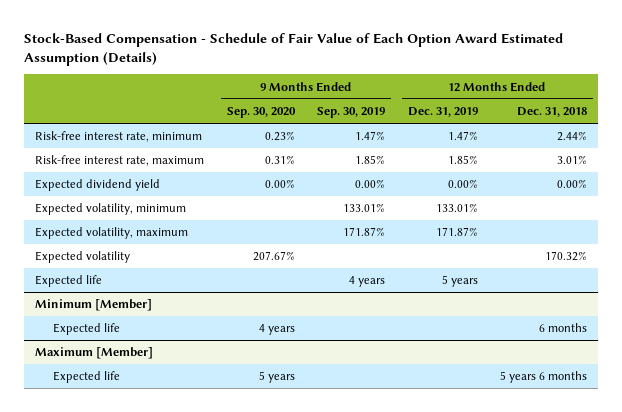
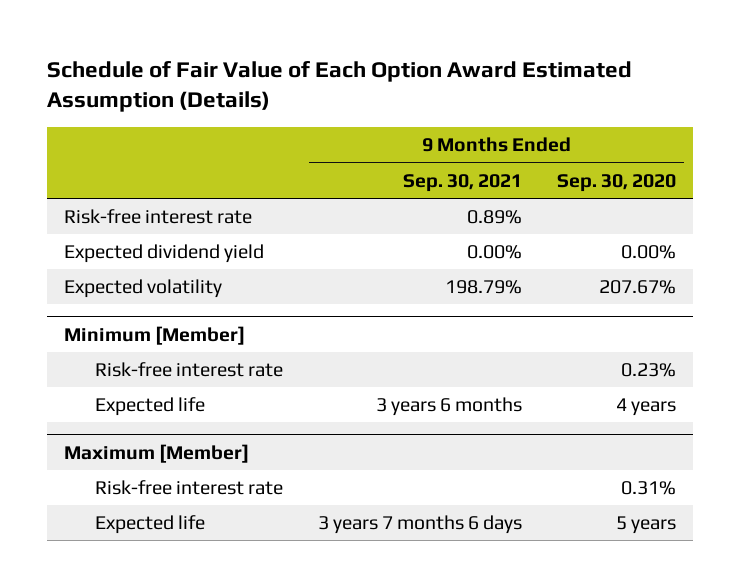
- Stock-Based Compensation - Schedule of Fair Value of Each Option Award Estimated Assumption (Details)
+ Schedule of Fair Value of Each Option Award Estimated Assumption (Details)
- | 9 Months Ended Sep. 30, 2020 | 9 Months Ended Sep. 30, 2019 | 12 Months Ended Dec. 31, 2019 | 12 Months Ended Dec. 31, 2018
+ | 9 Months Ended Sep. 30, 2021 | 9 Months Ended Sep. 30, 2020
- Risk-free interest rate, minimum | 0.23% | 1.47% | 1.47% | 2.44%
- Risk-free interest rate, maximum | 0.31% | 1.85% | 1.85% | 3.01%
+ Risk-free interest rate | 0.89% |
- Expected volatility, minimum | | 133.01% | 133.01% |
- Expected volatility, maximum | | 171.87% | 171.87% |
- Expected life | | 4 years | 5 years |
@ Minimum [Member]
+ Risk-free interest rate | | 0.23%
@ Maximum [Member]
+ Risk-free interest rate | | 0.31%

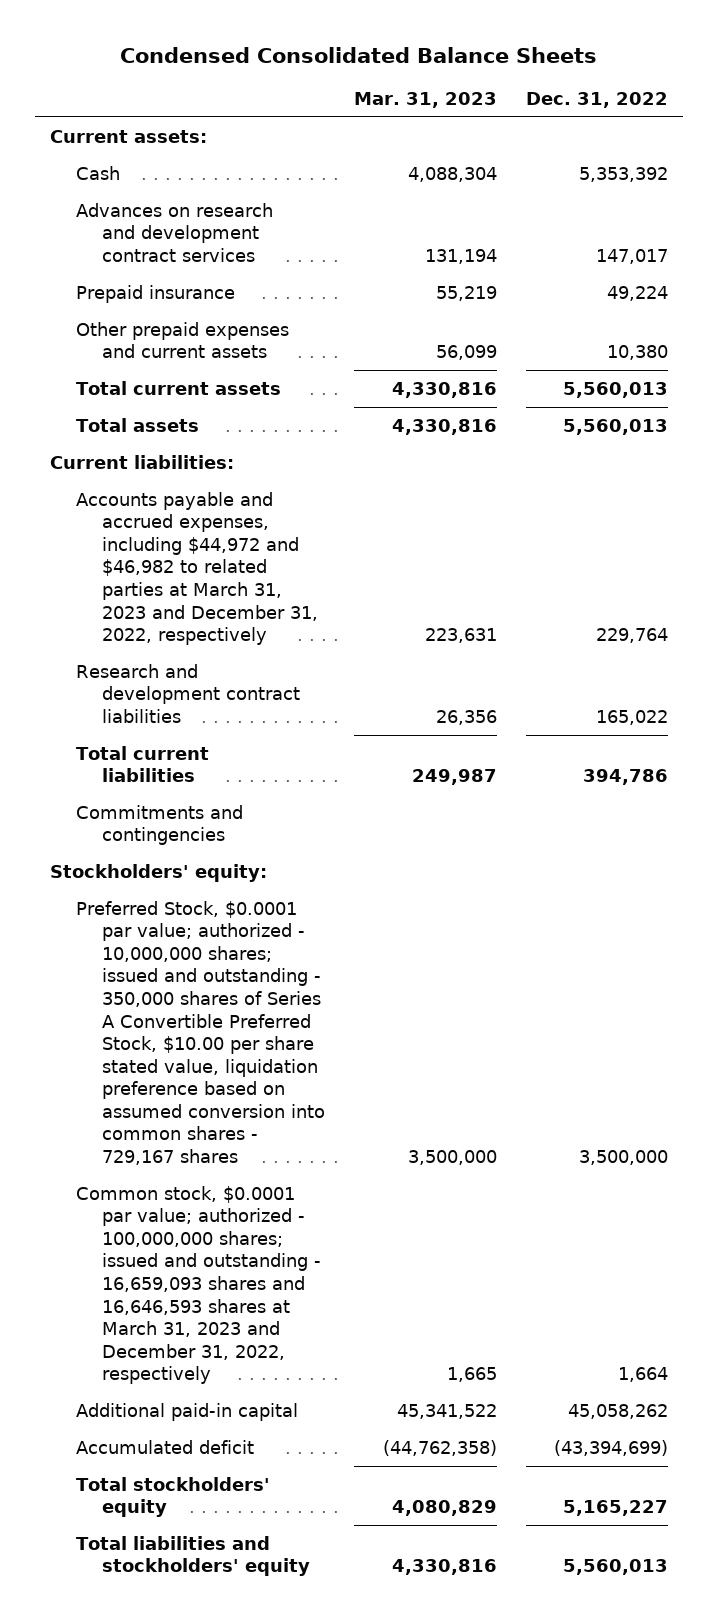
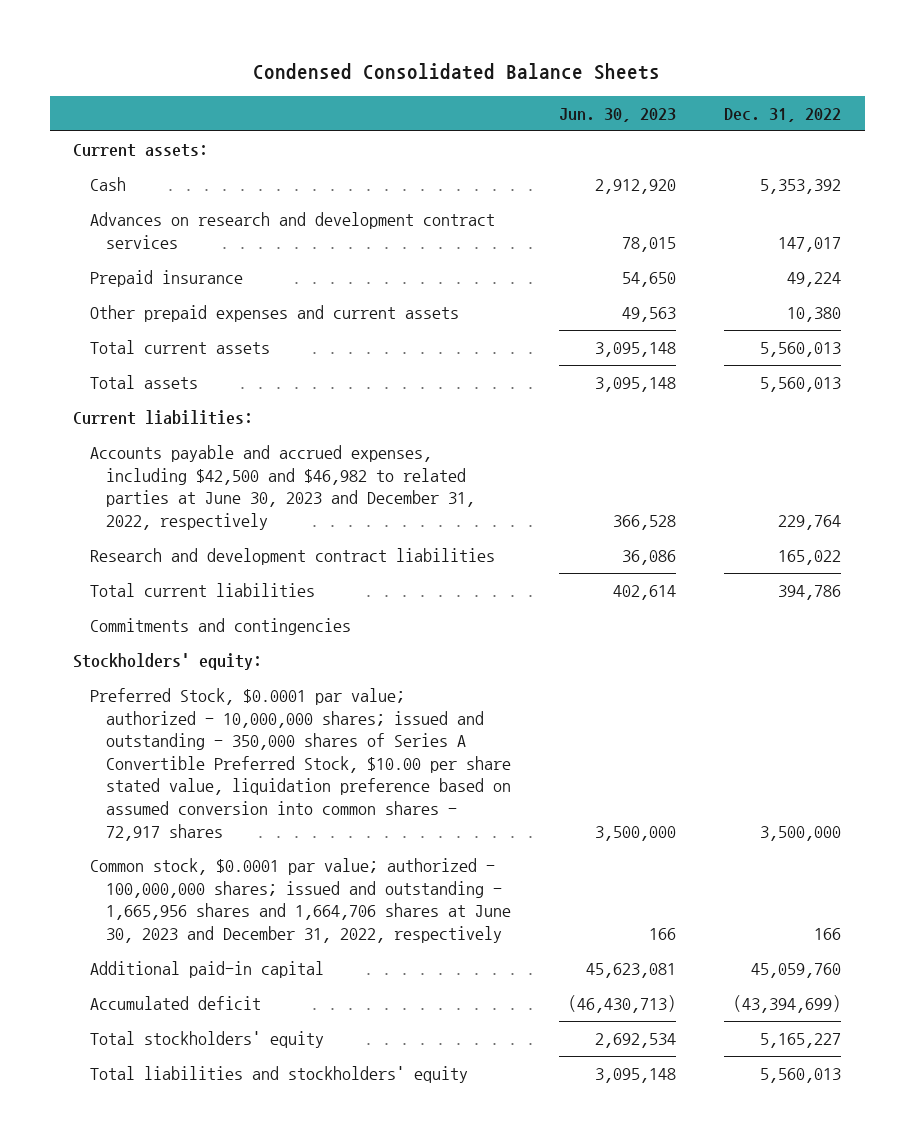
- | Mar. 31, 2023 | Dec. 31, 2022
+ | Jun. 30, 2023 | Dec. 31, 2022
- Accounts payable and accrued expenses, including $44,972 and $46,982 to related parties at March 31, 2023 and December 31, 2022, respectively | 223,631 | 229,764
+ Accounts payable and accrued expenses, including $42,500 and $46,982 to related parties at June 30, 2023 and December 31, 2022, respectively | 366,528 | 229,764
- Preferred Stock, $0.0001 par value; authorized - 10,000,000 shares; issued and outstanding - 350,000 shares of Series A Convertible Preferred Stock, $10.00 per share stated value, liquidation preference based on assumed conversion into common shares - 729,167 shares | 3,500,000 | 3,500,000
- Common stock, $0.0001 par value; authorized - 100,000,000 shares; issued and outstanding - 16,659,093 shares and 16,646,593 shares at March 31, 2023 and December 31, 2022, respectively | 1,665 | 1,664
- Additional paid-in capital | 45,341,522 | 45,058,262
+ Preferred Stock, $0.0001 par value; authorized - 10,000,000 shares; issued and outstanding - 350,000 shares of Series A Convertible Preferred Stock, $10.00 per share stated value, liquidation preference based on assumed conversion into common shares - 72,917 shares | 3,500,000 | 3,500,000
+ Common stock, $0.0001 par value; authorized - 100,000,000 shares; issued and outstanding - 1,665,956 shares and 1,664,706 shares at June 30, 2023 and December 31, 2022, respectively | 166 | 166
+ Additional paid-in capital | 45,623,081 | 45,059,760

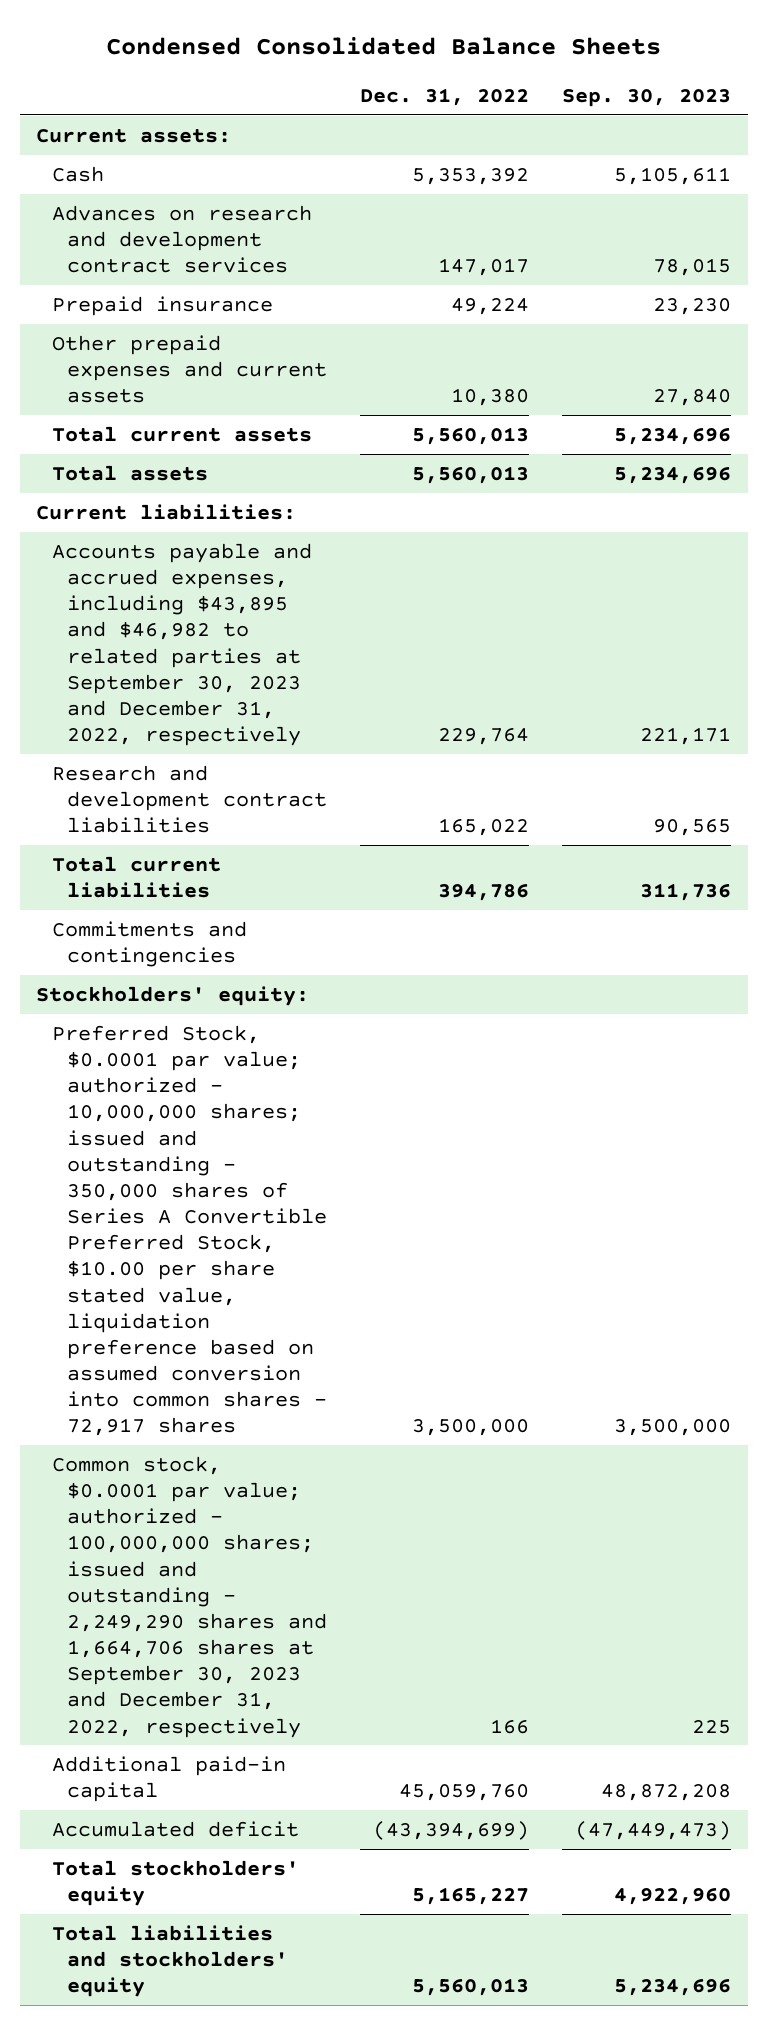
- | Jun. 30, 2023 | Dec. 31, 2022
+ | Dec. 31, 2022 | Sep. 30, 2023
- Accounts payable and accrued expenses, including $42,500 and $46,982 to related parties at June 30, 2023 and December 31, 2022, respectively | 366,528 | 229,764
+ Accounts payable and accrued expenses, including $43,895 and $46,982 to related parties at September 30, 2023 and December 31, 2022, respectively | 229,764 | 221,171
- Common stock, $0.0001 par value; authorized - 100,000,000 shares; issued and outstanding - 1,665,956 shares and 1,664,706 shares at June 30, 2023 and December 31, 2022, respectively | 166 | 166
+ Common stock, $0.0001 par value; authorized - 100,000,000 shares; issued and outstanding - 2,249,290 shares and 1,664,706 shares at September 30, 2023 and December 31, 2022, respectively | 166 | 225

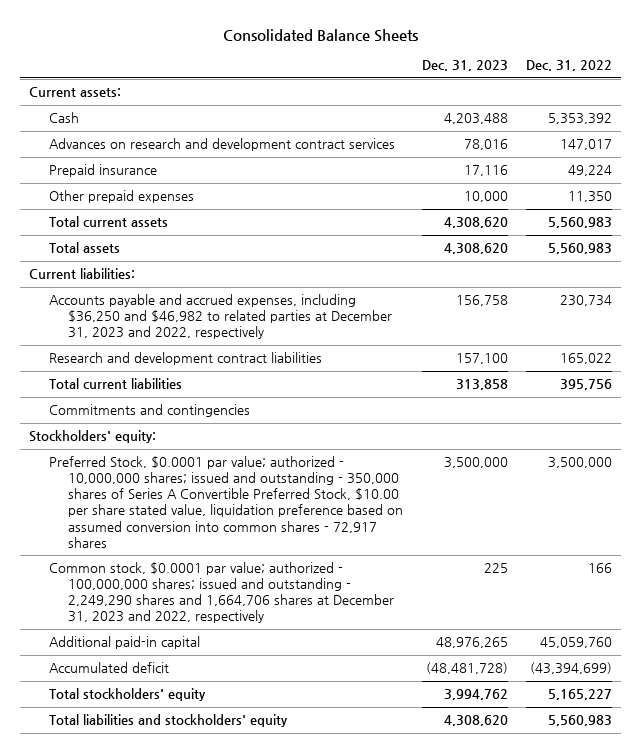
- Condensed Consolidated Balance Sheets
+ Consolidated Balance Sheets
- | Dec. 31, 2022 | Sep. 30, 2023
+ | Dec. 31, 2023 | Dec. 31, 2022
- Other prepaid expenses and current assets | 10,380 | 27,840
- Total current assets | 5,560,013 | 5,234,696
- Total assets | 5,560,013 | 5,234,696
+ Other prepaid expenses | 10,000 | 11,350
+ Total current assets | 4,308,620 | 5,560,983
+ Total assets | 4,308,620 | 5,560,983
- Accounts payable and accrued expenses, including $43,895 and $46,982 to related parties at September 30, 2023 and December 31, 2022, respectively | 229,764 | 221,171
+ Accounts payable and accrued expenses, including $36,250 and $46,982 to related parties at December 31, 2023 and 2022, respectively | 156,758 | 230,734
- Total current liabilities | 394,786 | 311,736
+ Total current liabilities | 313,858 | 395,756
- Common stock, $0.0001 par value; authorized - 100,000,000 shares; issued and outstanding - 2,249,290 shares and 1,664,706 shares at September 30, 2023 and December 31, 2022, respectively | 166 | 225
+ Common stock, $0.0001 par value; authorized - 100,000,000 shares; issued and outstanding - 2,249,290 shares and 1,664,706 shares at December 31, 2023 and 2022, respectively | 225 | 166
- Total liabilities and stockholders' equity | 5,560,013 | 5,234,696
+ Total liabilities and stockholders' equity | 4,308,620 | 5,560,983

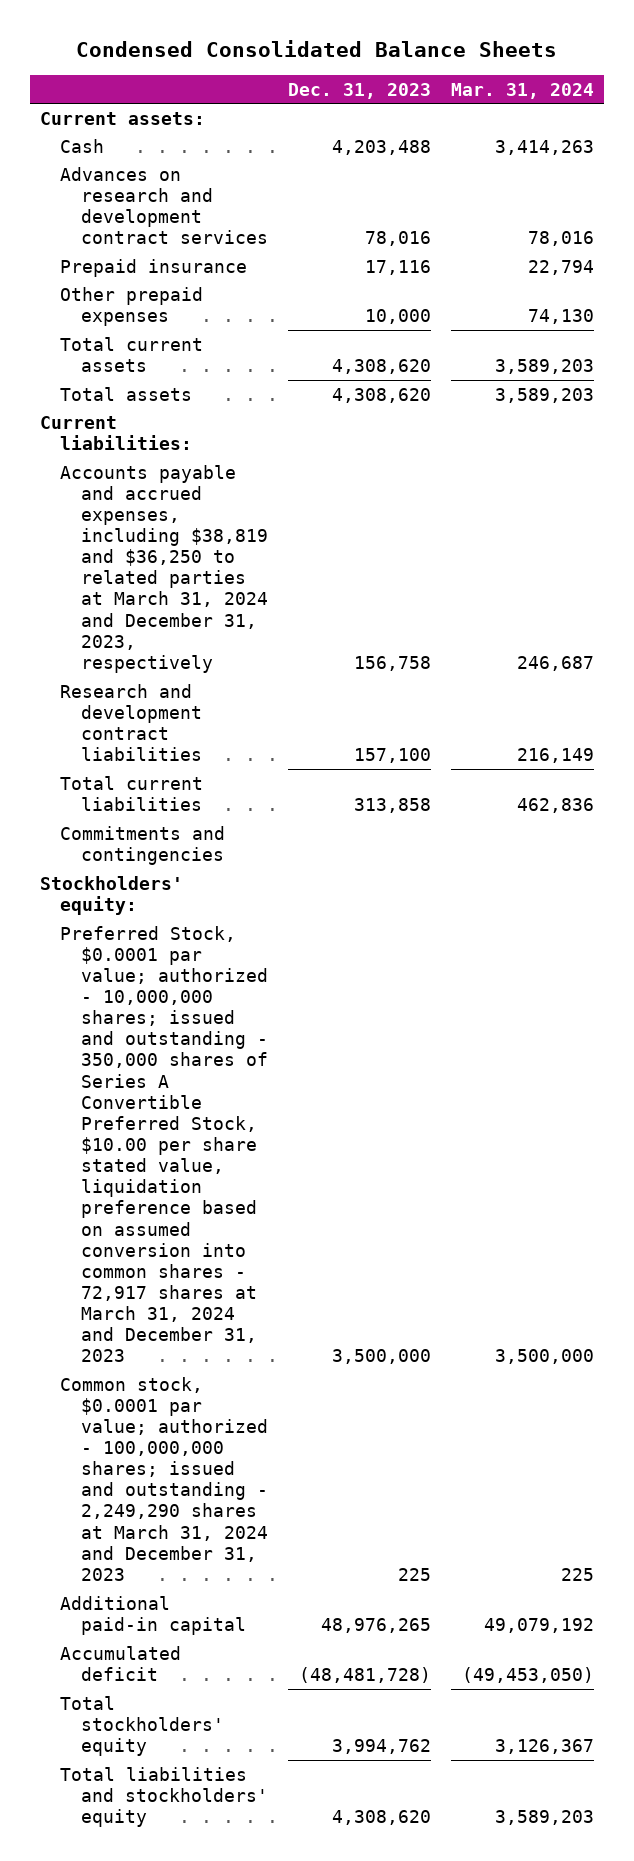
- Consolidated Balance Sheets
+ Condensed Consolidated Balance Sheets
- | Dec. 31, 2023 | Dec. 31, 2022
+ | Dec. 31, 2023 | Mar. 31, 2024
- Accounts payable and accrued expenses, including $36,250 and $46,982 to related parties at December 31, 2023 and 2022, respectively | 156,758 | 230,734
+ Accounts payable and accrued expenses, including $38,819 and $36,250 to related parties at March 31, 2024 and December 31, 2023, respectively | 156,758 | 246,687
- Preferred Stock, $0.0001 par value; authorized - 10,000,000 shares; issued and outstanding - 350,000 shares of Series A Convertible Preferred Stock, $10.00 per share stated value, liquidation preference based on assumed conversion into common shares - 72,917 shares | 3,500,000 | 3,500,000
- Common stock, $0.0001 par value; authorized - 100,000,000 shares; issued and outstanding - 2,249,290 shares and 1,664,706 shares at December 31, 2023 and 2022, respectively | 225 | 166
+ Preferred Stock, $0.0001 par value; authorized - 10,000,000 shares; issued and outstanding - 350,000 shares of Series A Convertible Preferred Stock, $10.00 per share stated value, liquidation preference based on assumed conversion into common shares - 72,917 shares at March 31, 2024 and December 31, 2023 | 3,500,000 | 3,500,000
+ Common stock, $0.0001 par value; authorized - 100,000,000 shares; issued and outstanding - 2,249,290 shares at March 31, 2024 and December 31, 2023 | 225 | 225

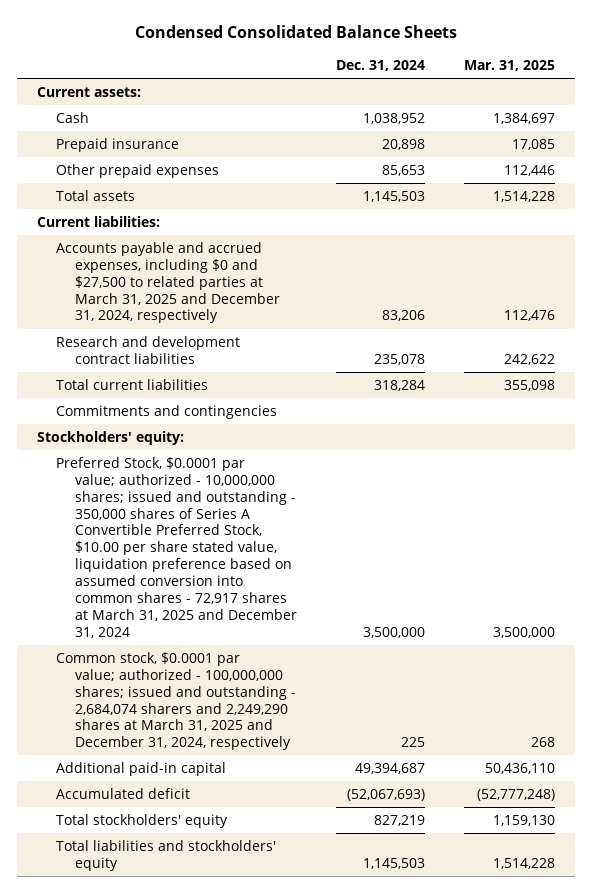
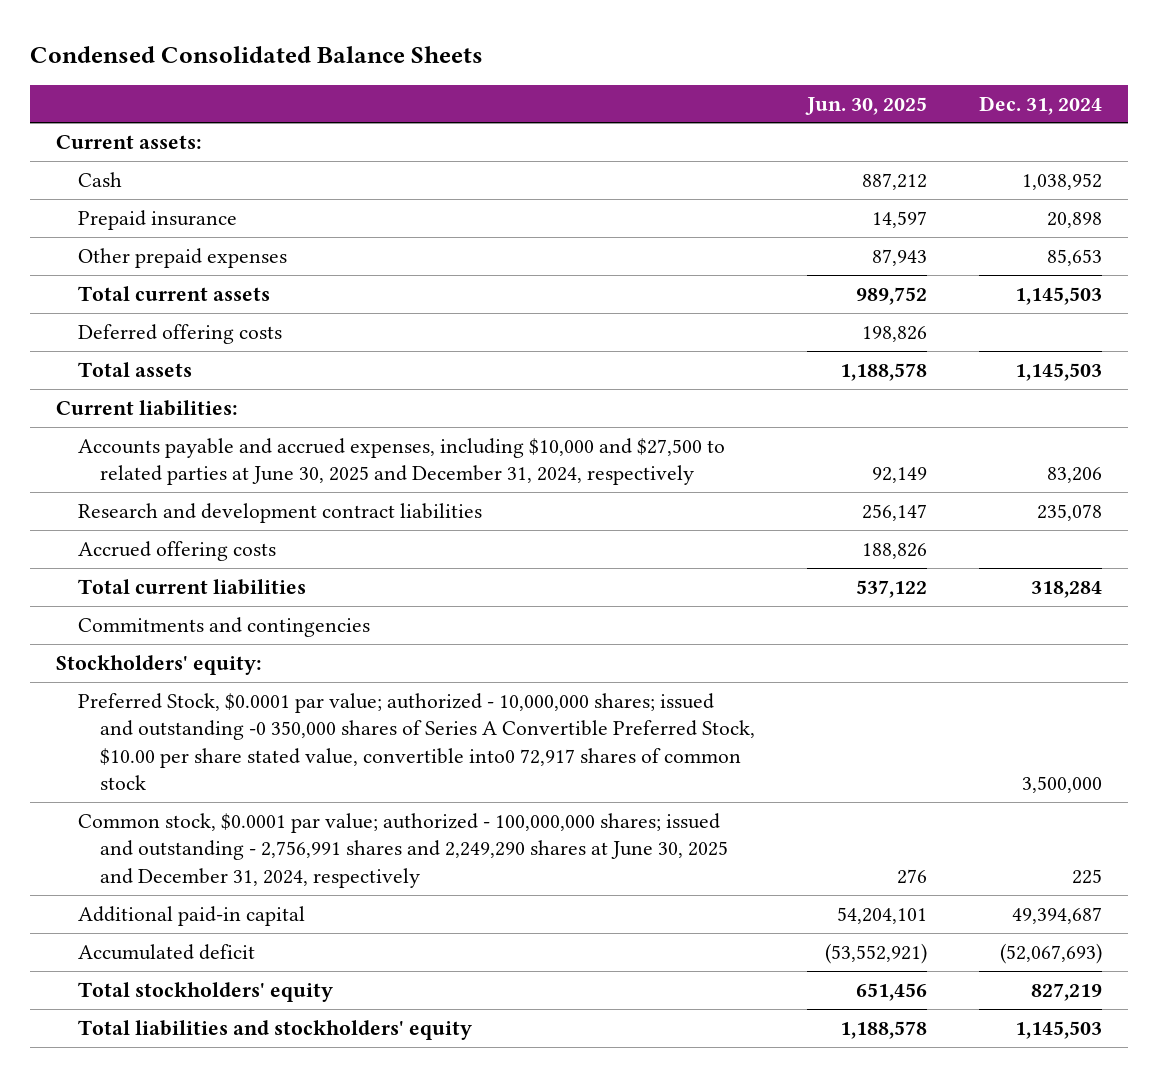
- | Dec. 31, 2024 | Mar. 31, 2025
+ | Jun. 30, 2025 | Dec. 31, 2024
+ Total current assets | 989,752 | 1,145,503
+ Deferred offering costs | 198,826 |
- Accounts payable and accrued expenses, including $0 and $27,500 to related parties at March 31, 2025 and December 31, 2024, respectively | 83,206 | 112,476
+ Accounts payable and accrued expenses, including $10,000 and $27,500 to related parties at June 30, 2025 and December 31, 2024, respectively | 92,149 | 83,206
+ Accrued offering costs | 188,826 |
- Preferred Stock, $0.0001 par value; authorized - 10,000,000 shares; issued and outstanding - 350,000 shares of Series A Convertible Preferred Stock, $10.00 per share stated value, liquidation preference based on assumed conversion into common shares - 72,917 shares at March 31, 2025 and December 31, 2024 | 3,500,000 | 3,500,000
- Common stock, $0.0001 par value; authorized - 100,000,000 shares; issued and outstanding - 2,684,074 sharers and 2,249,290 shares at March 31, 2025 and December 31, 2024, respectively | 225 | 268
+ Preferred Stock, $0.0001 par value; authorized - 10,000,000 shares; issued and outstanding -0 350,000 shares of Series A Convertible Preferred Stock, $10.00 per share stated value, convertible into0 72,917 shares of common stock | | 3,500,000
+ Common stock, $0.0001 par value; authorized - 100,000,000 shares; issued and outstanding - 2,756,991 shares and 2,249,290 shares at June 30, 2025 and December 31, 2024, respectively | 276 | 225

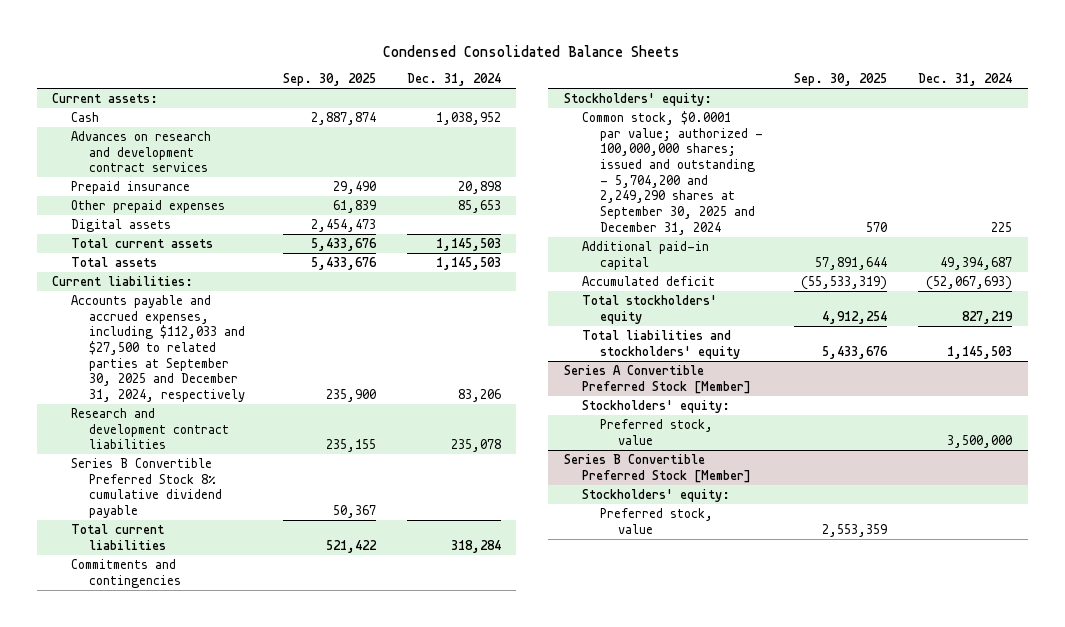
- | Jun. 30, 2025 | Dec. 31, 2024
+ | Sep. 30, 2025 | Dec. 31, 2024
+ Advances on research and development contract services
+ Digital assets | 2,454,473 |
- Deferred offering costs | 198,826 |
- Accounts payable and accrued expenses, including $10,000 and $27,500 to related parties at June 30, 2025 and December 31, 2024, respectively | 92,149 | 83,206
+ Accounts payable and accrued expenses, including $112,033 and $27,500 to related parties at September 30, 2025 and December 31, 2024, respectively | 235,900 | 83,206
- Accrued offering costs | 188,826 |
+ Series B Convertible Preferred Stock 8% cumulative dividend payable | 50,367 |
- Preferred Stock, $0.0001 par value; authorized - 10,000,000 shares; issued and outstanding -0 350,000 shares of Series A Convertible Preferred Stock, $10.00 per share stated value, convertible into0 72,917 shares of common stock | | 3,500,000
- Common stock, $0.0001 par value; authorized - 100,000,000 shares; issued and outstanding - 2,756,991 shares and 2,249,290 shares at June 30, 2025 and December 31, 2024, respectively | 276 | 225
+ Common stock, $0.0001 par value; authorized - 100,000,000 shares; issued and outstanding - 5,704,200 and 2,249,290 shares at September 30, 2025 and December 31, 2024 | 570 | 225
+ Series A Convertible Preferred Stock [Member]
+ Stockholders' equity:
+ Preferred stock, value | | 3,500,000
+ Series B Convertible Preferred Stock [Member]
+ Stockholders' equity:
+ Preferred stock, value | 2,553,359 |

